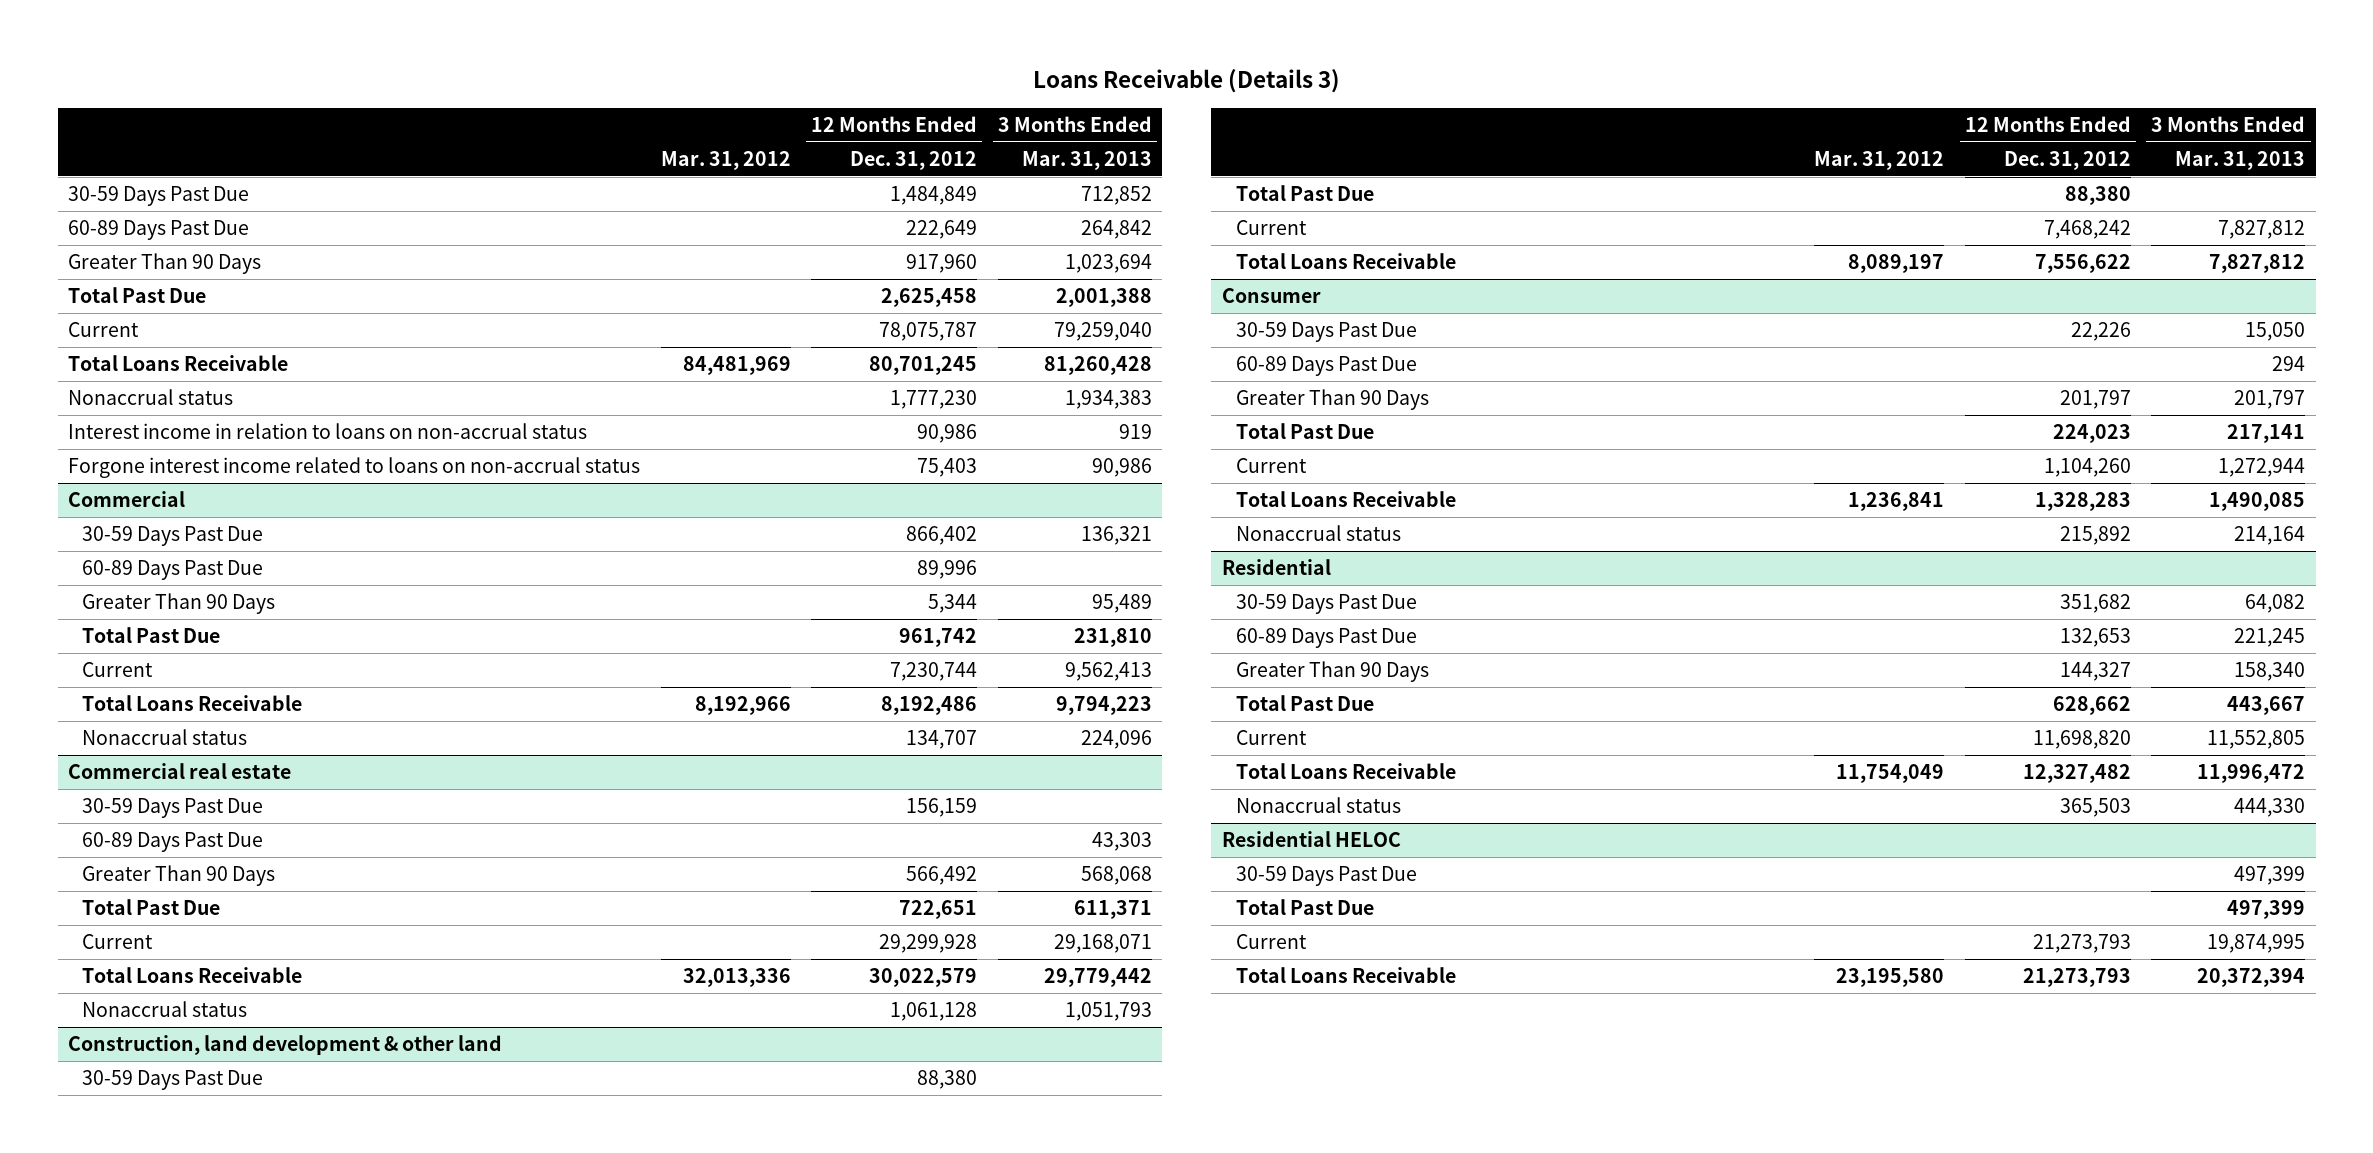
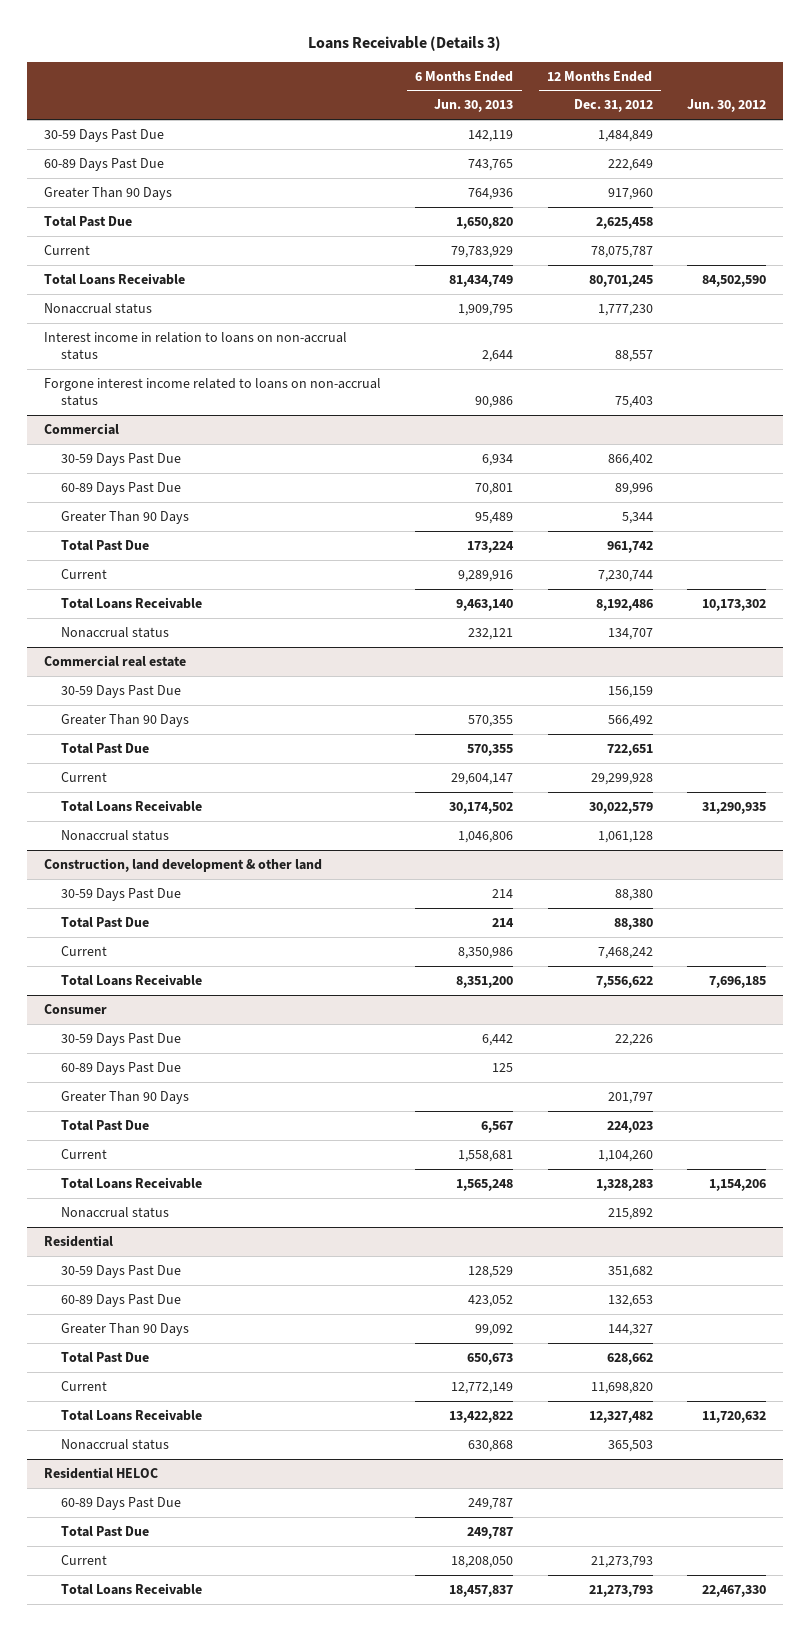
- | Mar. 31, 2012 | 12 Months Ended Dec. 31, 2012 | 3 Months Ended Mar. 31, 2013
+ | 6 Months Ended Jun. 30, 2013 | 12 Months Ended Dec. 31, 2012 | Jun. 30, 2012
- Interest income in relation to loans on non-accrual status | | 90,986 | 919
+ Interest income in relation to loans on non-accrual status | 2,644 | 88,557 |
@ Commercial real estate
- 60-89 Days Past Due | | | 43,303
@ Residential HELOC
- 30-59 Days Past Due | | | 497,399
+ 60-89 Days Past Due | 249,787 | |

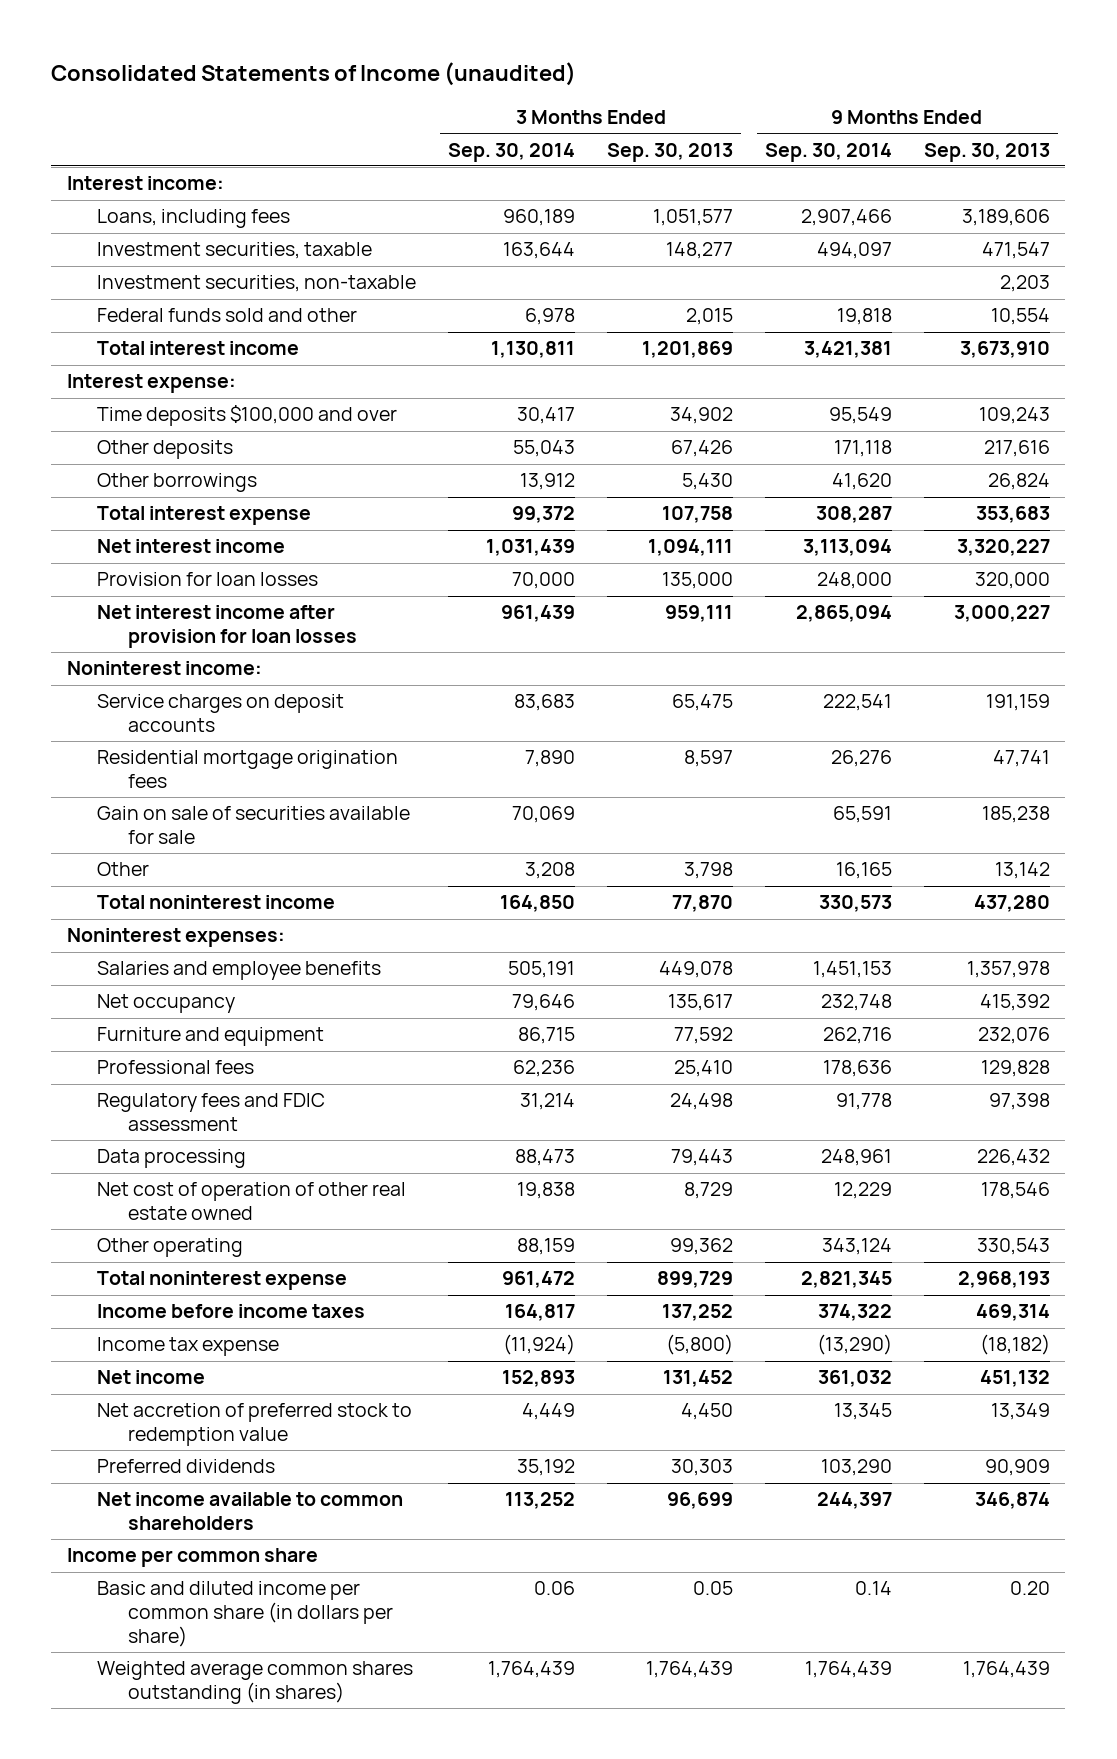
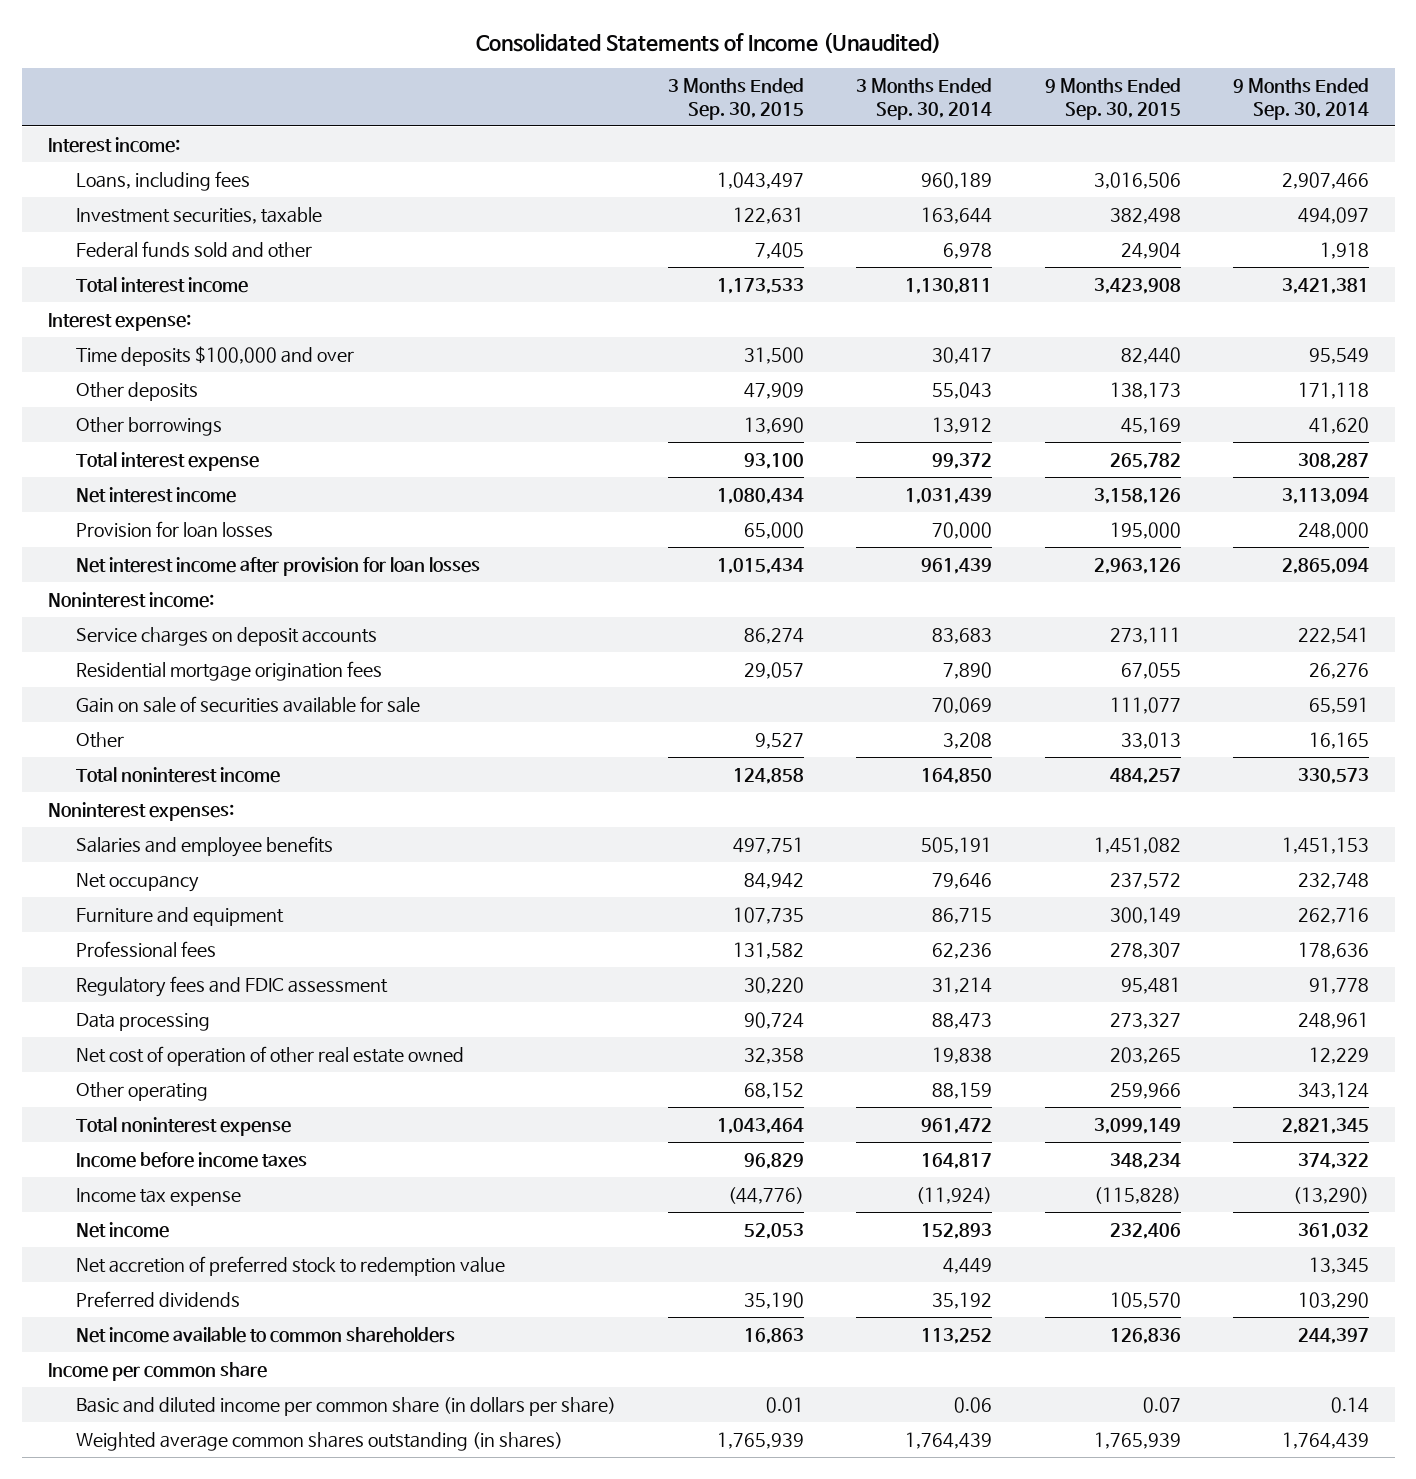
- Consolidated Statements of Income (unaudited)
+ Consolidated Statements of Income (Unaudited)
- | 3 Months Ended Sep. 30, 2014 | 3 Months Ended Sep. 30, 2013 | 9 Months Ended Sep. 30, 2014 | 9 Months Ended Sep. 30, 2013
+ | 3 Months Ended Sep. 30, 2015 | 3 Months Ended Sep. 30, 2014 | 9 Months Ended Sep. 30, 2015 | 9 Months Ended Sep. 30, 2014
- Investment securities, non-taxable | | | | 2,203
- Federal funds sold and other | 6,978 | 2,015 | 19,818 | 10,554
+ Federal funds sold and other | 7,405 | 6,978 | 24,904 | 1,918

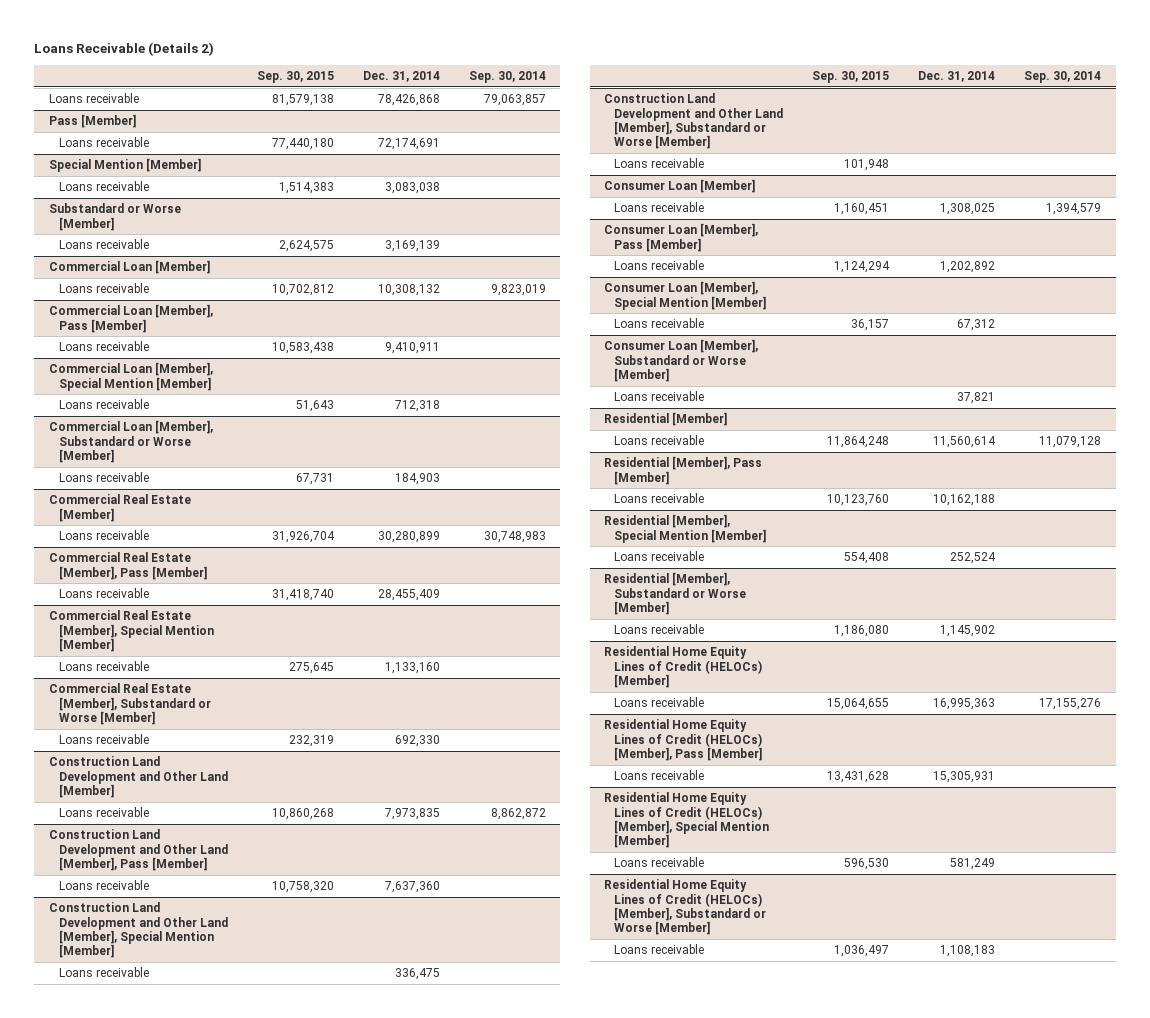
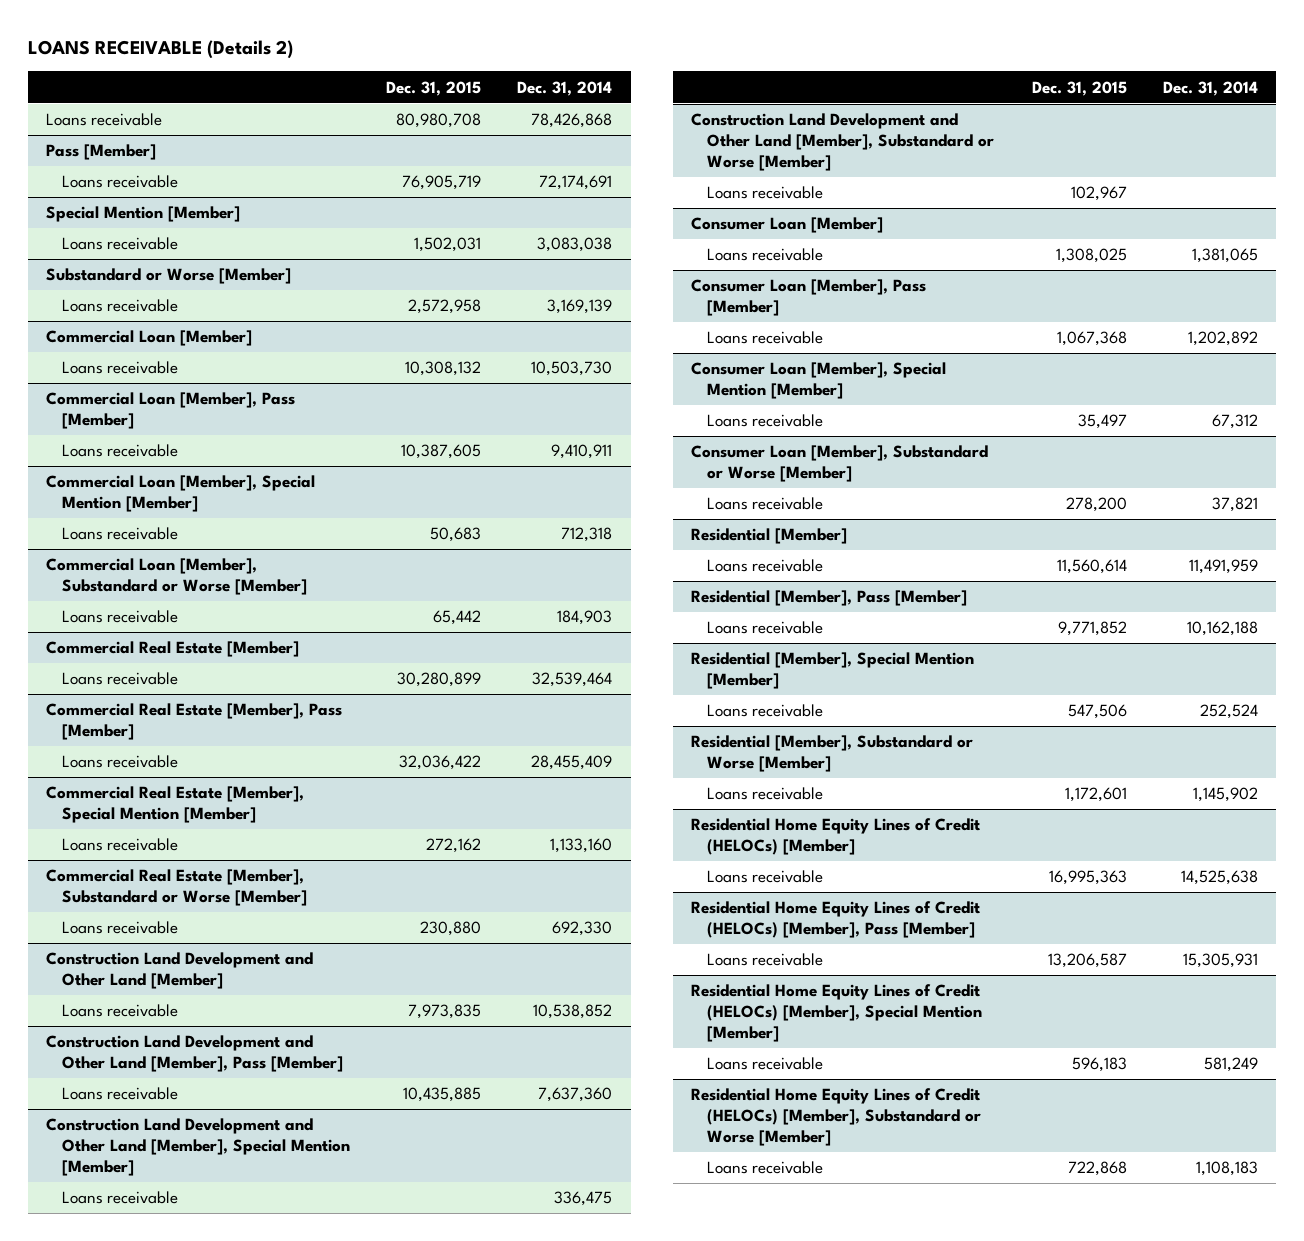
- Loans Receivable (Details 2)
+ LOANS RECEIVABLE (Details 2)
- | Sep. 30, 2015 | Dec. 31, 2014 | Sep. 30, 2014
+ | Dec. 31, 2015 | Dec. 31, 2014
@ Commercial Loan [Member]
- Loans receivable | 10,702,812 | 10,308,132 | 9,823,019
+ Loans receivable | 10,308,132 | 10,503,730
@ Commercial Real Estate [Member]
- Loans receivable | 31,926,704 | 30,280,899 | 30,748,983
+ Loans receivable | 30,280,899 | 32,539,464
@ Construction Land Development and Other Land [Member]
- Loans receivable | 10,860,268 | 7,973,835 | 8,862,872
+ Loans receivable | 7,973,835 | 10,538,852
@ Consumer Loan [Member]
- Loans receivable | 1,160,451 | 1,308,025 | 1,394,579
+ Loans receivable | 1,308,025 | 1,381,065
@ Residential [Member]
- Loans receivable | 11,864,248 | 11,560,614 | 11,079,128
+ Loans receivable | 11,560,614 | 11,491,959
@ Residential Home Equity Lines of Credit (HELOCs) [Member]
- Loans receivable | 15,064,655 | 16,995,363 | 17,155,276
+ Loans receivable | 16,995,363 | 14,525,638

